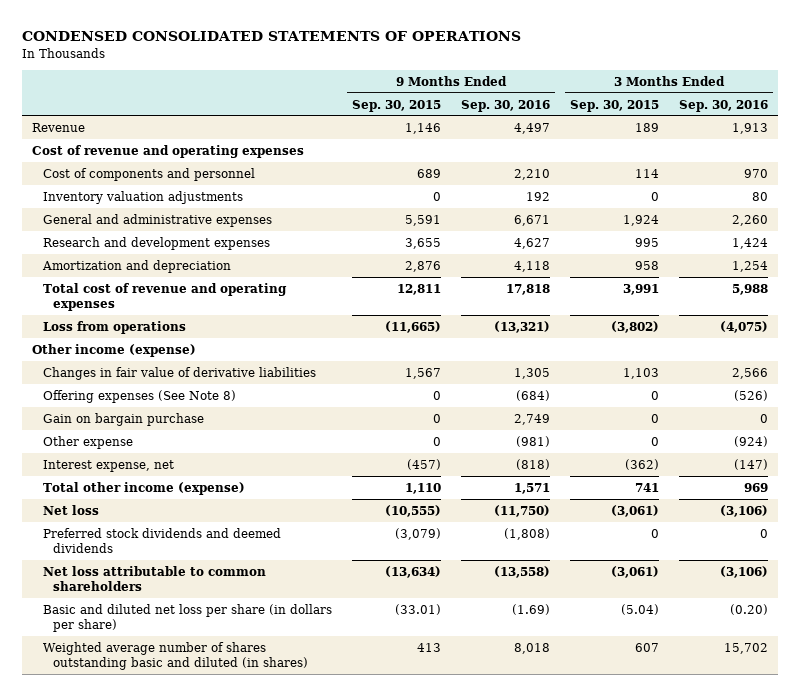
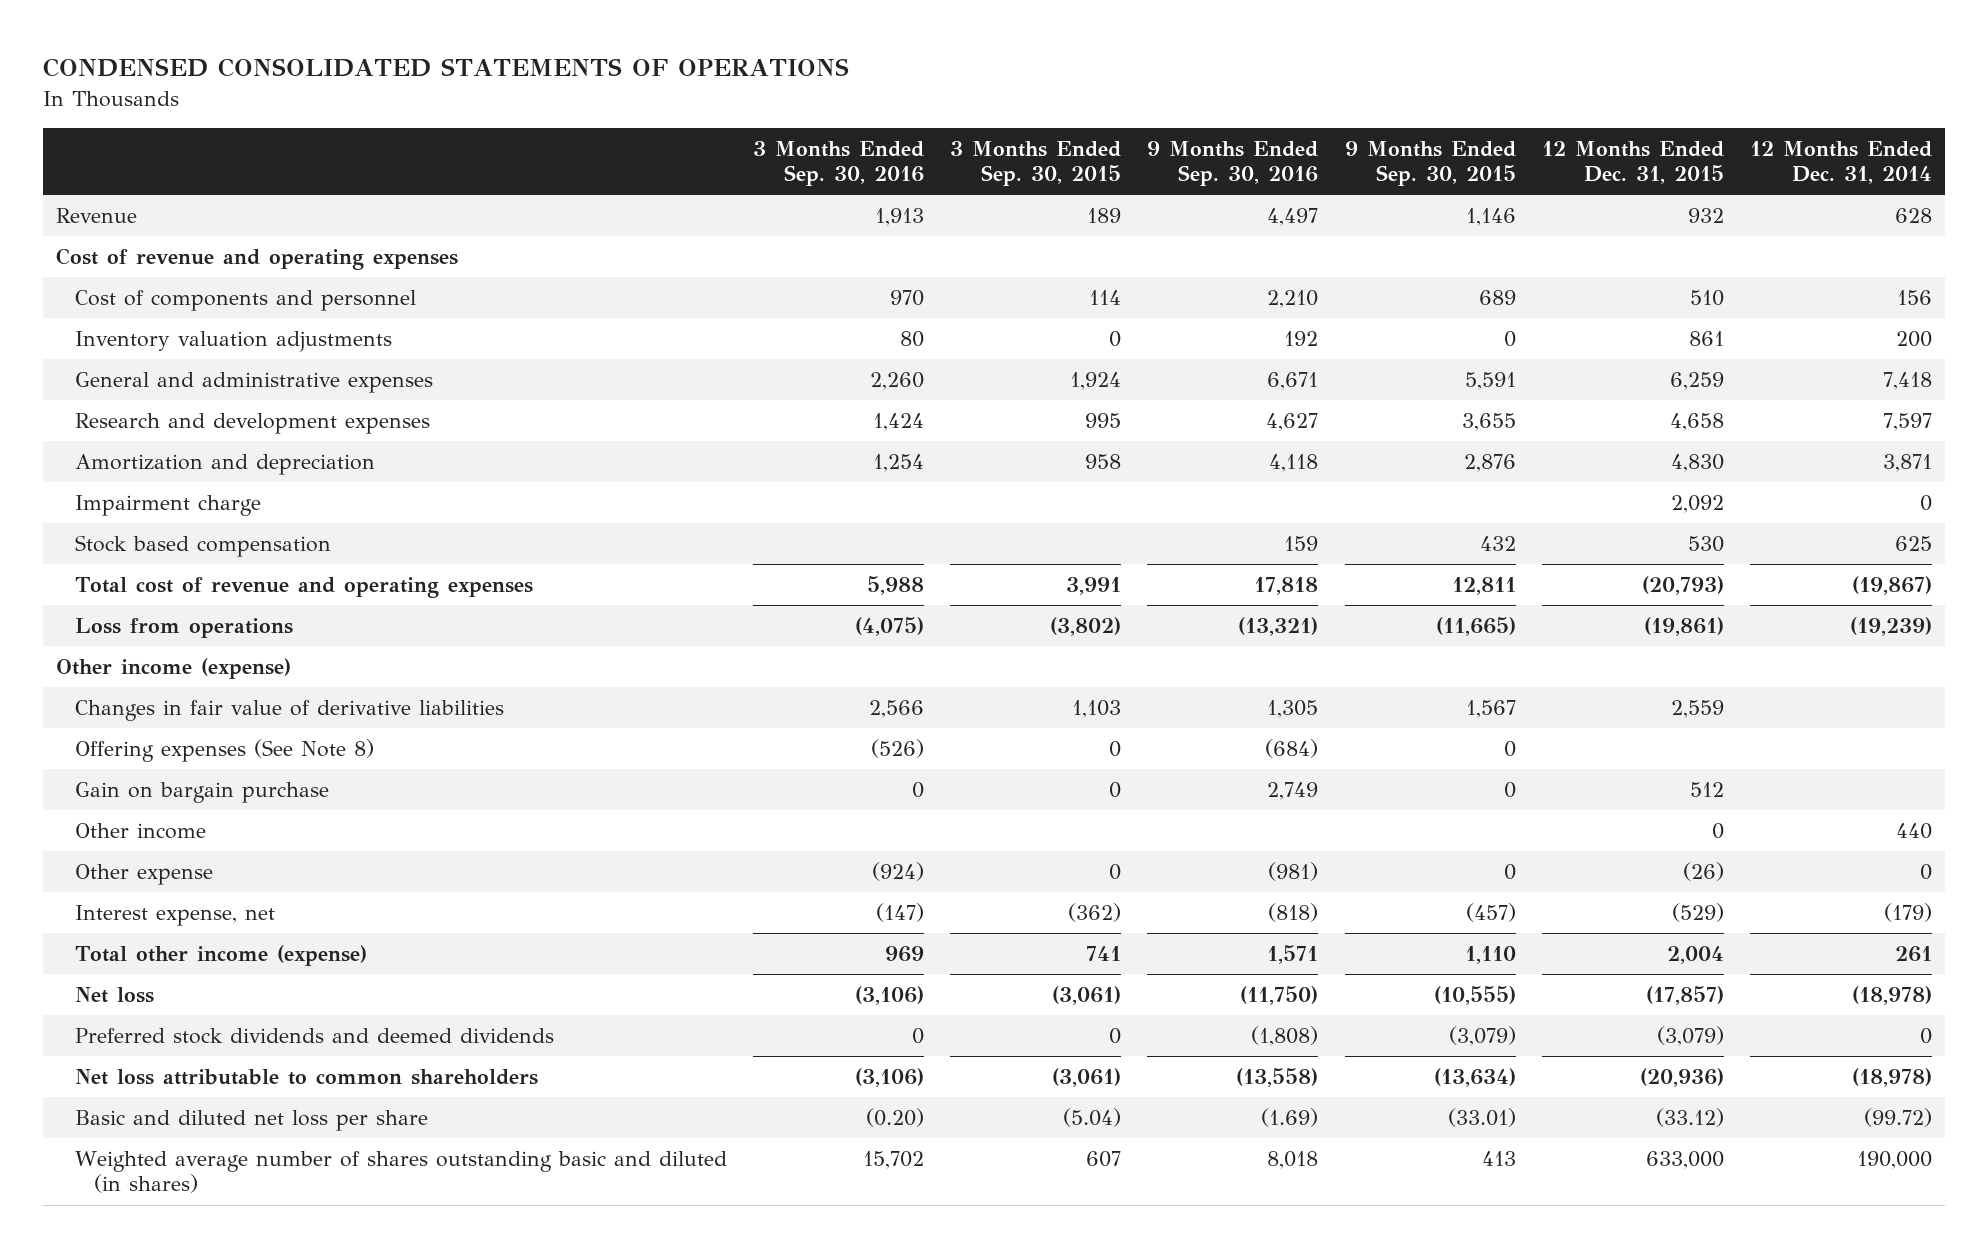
- | 9 Months Ended Sep. 30, 2015 | 9 Months Ended Sep. 30, 2016 | 3 Months Ended Sep. 30, 2015 | 3 Months Ended Sep. 30, 2016
+ | 3 Months Ended Sep. 30, 2016 | 3 Months Ended Sep. 30, 2015 | 9 Months Ended Sep. 30, 2016 | 9 Months Ended Sep. 30, 2015 | 12 Months Ended Dec. 31, 2015 | 12 Months Ended Dec. 31, 2014
+ Impairment charge | | | | | 2,092 | 0
+ Stock based compensation | | | 159 | 432 | 530 | 625
+ Other income | | | | | 0 | 440
- Basic and diluted net loss per share (in dollars per share) | (33.01) | (1.69) | (5.04) | (0.20)
+ Basic and diluted net loss per share | (0.20) | (5.04) | (1.69) | (33.01) | (33.12) | (99.72)

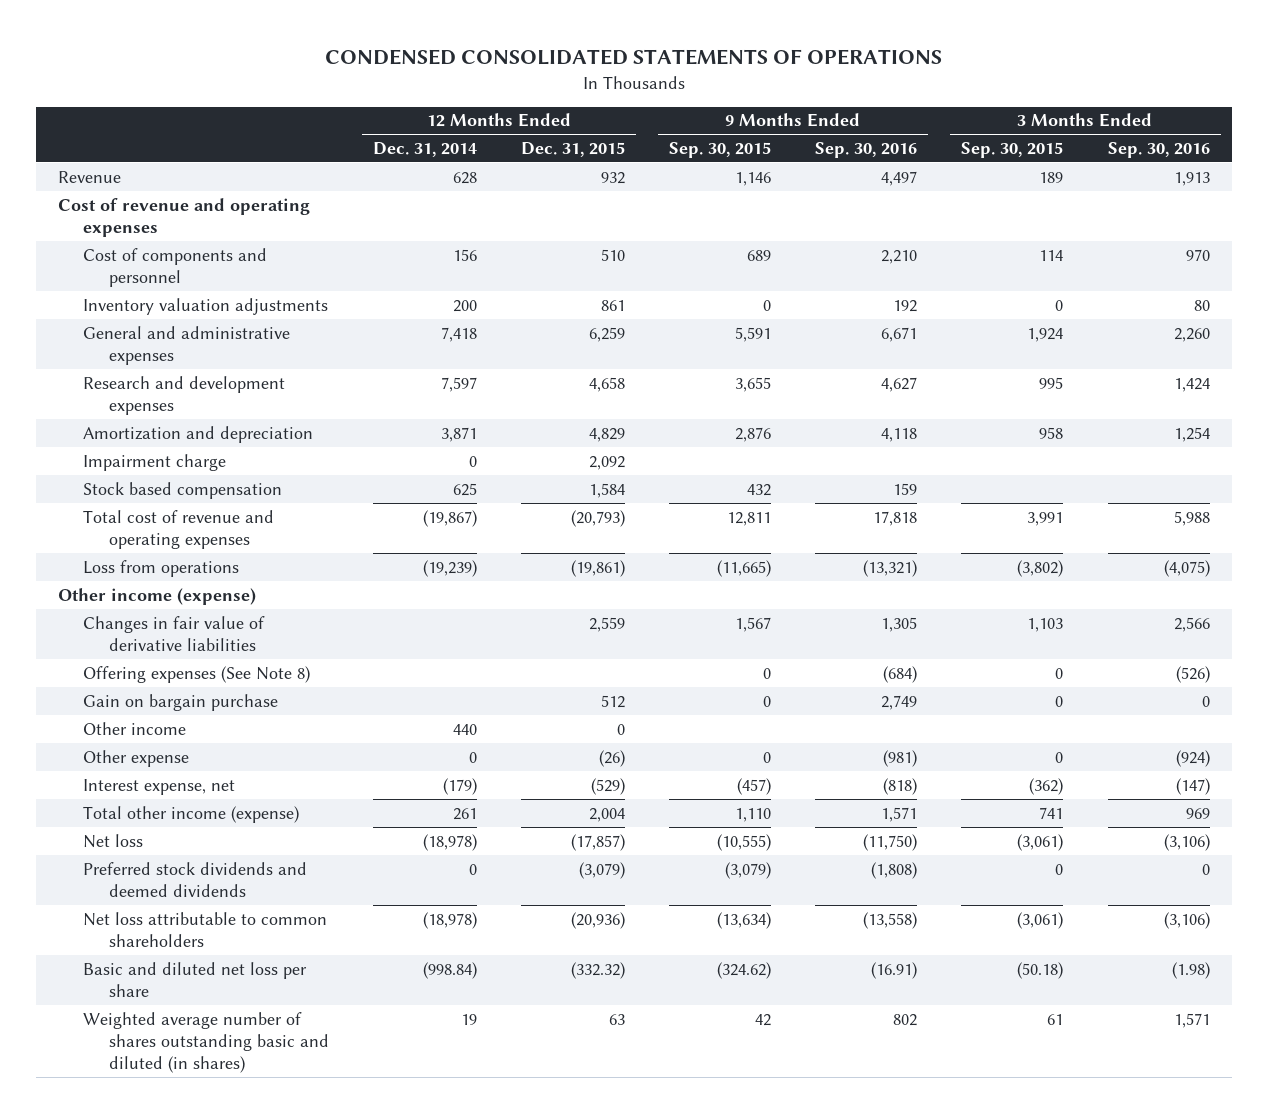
- | 3 Months Ended Sep. 30, 2016 | 3 Months Ended Sep. 30, 2015 | 9 Months Ended Sep. 30, 2016 | 9 Months Ended Sep. 30, 2015 | 12 Months Ended Dec. 31, 2015 | 12 Months Ended Dec. 31, 2014
+ | 12 Months Ended Dec. 31, 2014 | 12 Months Ended Dec. 31, 2015 | 9 Months Ended Sep. 30, 2015 | 9 Months Ended Sep. 30, 2016 | 3 Months Ended Sep. 30, 2015 | 3 Months Ended Sep. 30, 2016
- Amortization and depreciation | 1,254 | 958 | 4,118 | 2,876 | 4,830 | 3,871
+ Amortization and depreciation | 3,871 | 4,829 | 2,876 | 4,118 | 958 | 1,254
- Stock based compensation | | | 159 | 432 | 530 | 625
+ Stock based compensation | 625 | 1,584 | 432 | 159 | |
- Basic and diluted net loss per share | (0.20) | (5.04) | (1.69) | (33.01) | (33.12) | (99.72)
- Weighted average number of shares outstanding basic and diluted (in shares) | 15,702 | 607 | 8,018 | 413 | 633,000 | 190,000
+ Basic and diluted net loss per share | (998.84) | (332.32) | (324.62) | (16.91) | (50.18) | (1.98)
+ Weighted average number of shares outstanding basic and diluted (in shares) | 19 | 63 | 42 | 802 | 61 | 1,571

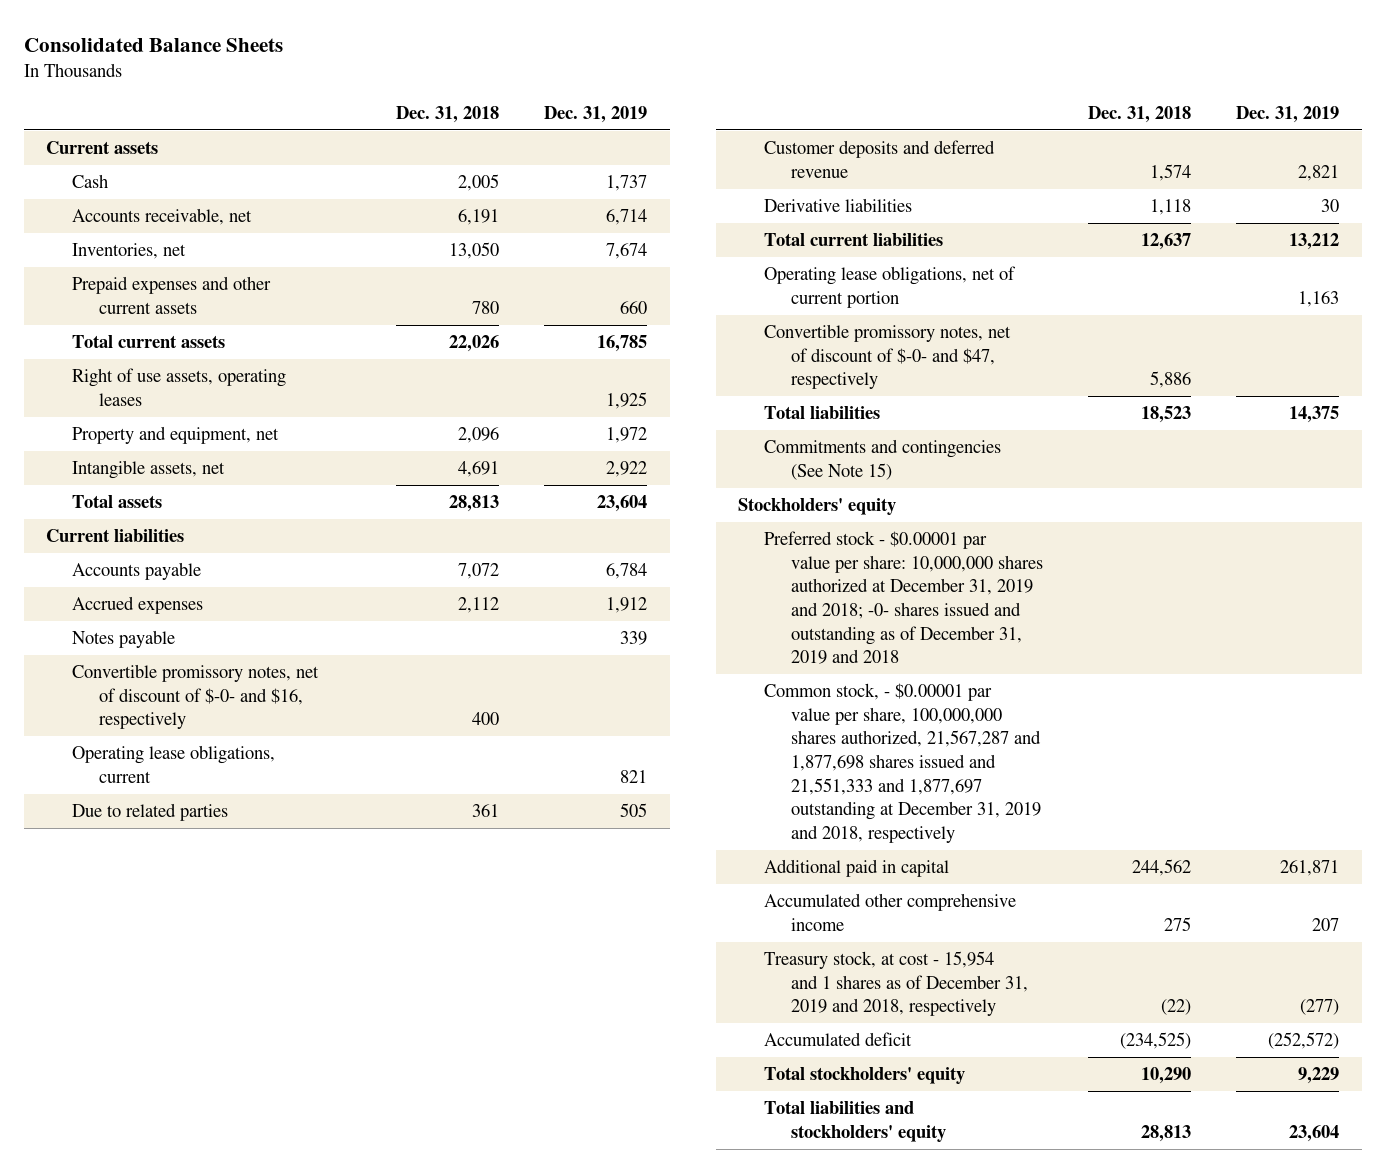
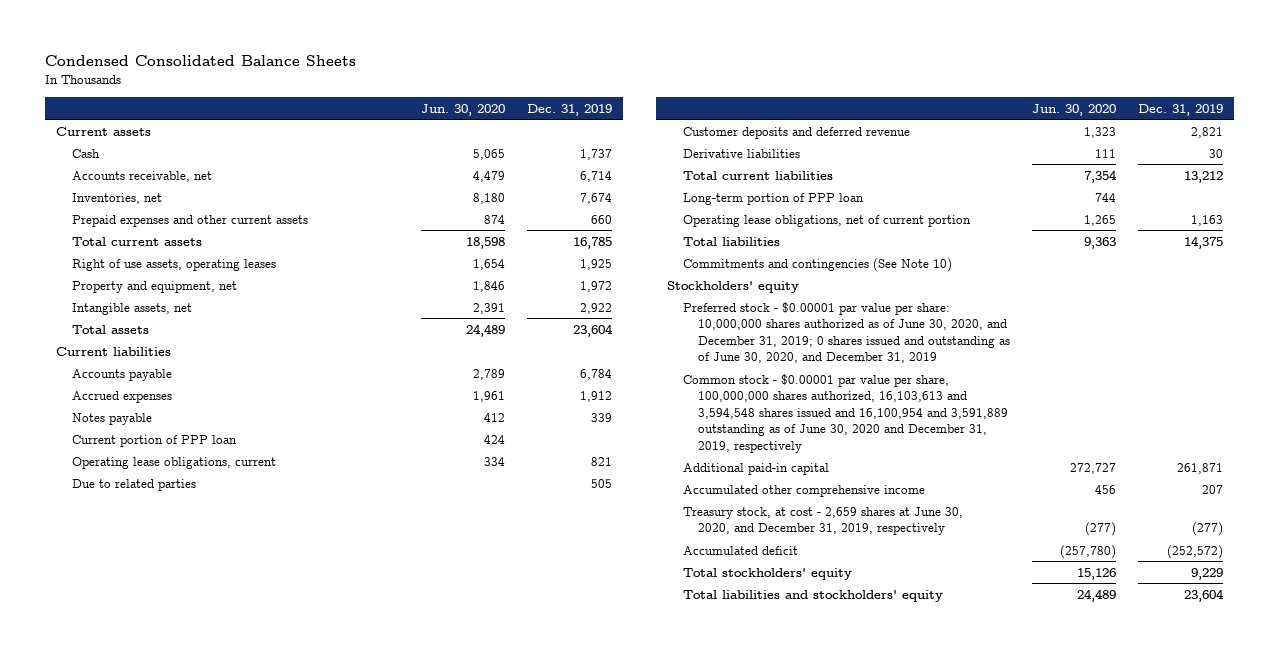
- Consolidated Balance Sheets
+ Condensed Consolidated Balance Sheets
- | Dec. 31, 2018 | Dec. 31, 2019
+ | Jun. 30, 2020 | Dec. 31, 2019
- Convertible promissory notes, net of discount of $-0- and $16, respectively | 400 |
+ Current portion of PPP loan | 424 |
+ Long-term portion of PPP loan | 744 |
- Convertible promissory notes, net of discount of $-0- and $47, respectively | 5,886 |
- Commitments and contingencies (See Note 15)
+ Commitments and contingencies (See Note 10)
- Preferred stock - $0.00001 par value per share: 10,000,000 shares authorized at December 31, 2019 and 2018; -0- shares issued and outstanding as of December 31, 2019 and 2018
- Common stock, - $0.00001 par value per share, 100,000,000 shares authorized, 21,567,287 and 1,877,698 shares issued and 21,551,333 and 1,877,697 outstanding at December 31, 2019 and 2018, respectively
- Additional paid in capital | 244,562 | 261,871
+ Preferred stock - $0.00001 par value per share: 10,000,000 shares authorized as of June 30, 2020, and December 31, 2019; 0 shares issued and outstanding as of June 30, 2020, and December 31, 2019
+ Common stock - $0.00001 par value per share, 100,000,000 shares authorized, 16,103,613 and 3,594,548 shares issued and 16,100,954 and 3,591,889 outstanding as of June 30, 2020 and December 31, 2019, respectively
+ Additional paid-in capital | 272,727 | 261,871
- Treasury stock, at cost - 15,954 and 1 shares as of December 31, 2019 and 2018, respectively | (22) | (277)
+ Treasury stock, at cost - 2,659 shares at June 30, 2020, and December 31, 2019, respectively | (277) | (277)

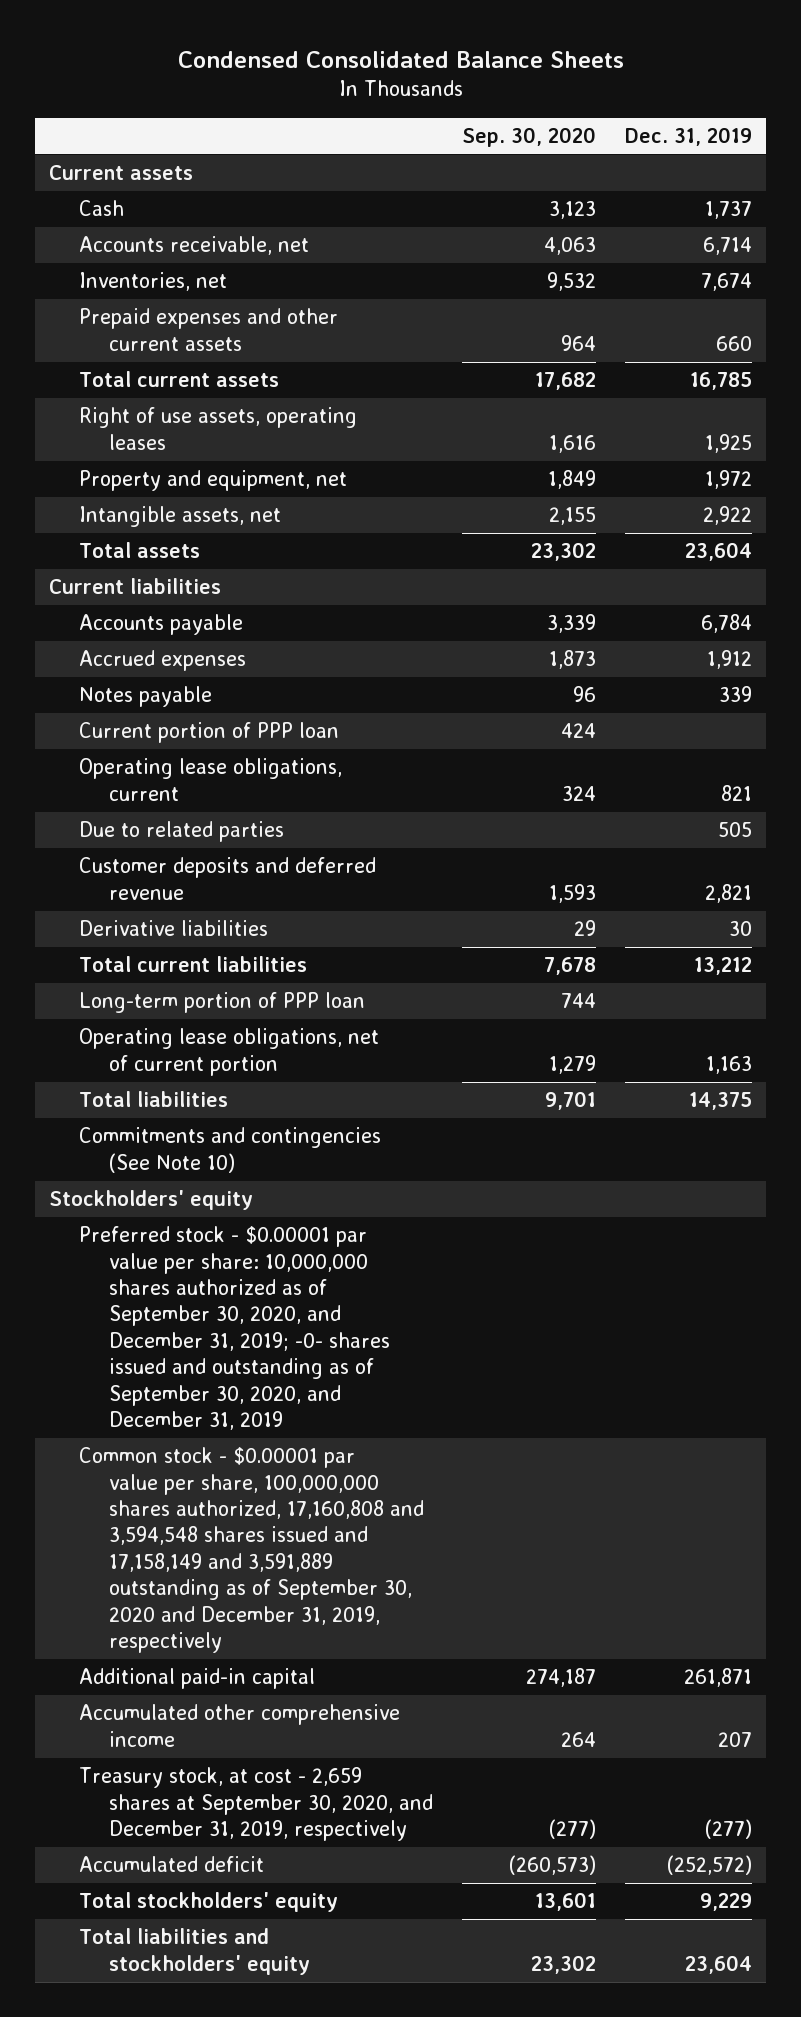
- | Jun. 30, 2020 | Dec. 31, 2019
+ | Sep. 30, 2020 | Dec. 31, 2019
- Preferred stock - $0.00001 par value per share: 10,000,000 shares authorized as of June 30, 2020, and December 31, 2019; 0 shares issued and outstanding as of June 30, 2020, and December 31, 2019
- Common stock - $0.00001 par value per share, 100,000,000 shares authorized, 16,103,613 and 3,594,548 shares issued and 16,100,954 and 3,591,889 outstanding as of June 30, 2020 and December 31, 2019, respectively
+ Preferred stock - $0.00001 par value per share: 10,000,000 shares authorized as of September 30, 2020, and December 31, 2019; -0- shares issued and outstanding as of September 30, 2020, and December 31, 2019
+ Common stock - $0.00001 par value per share, 100,000,000 shares authorized, 17,160,808 and 3,594,548 shares issued and 17,158,149 and 3,591,889 outstanding as of September 30, 2020 and December 31, 2019, respectively
- Treasury stock, at cost - 2,659 shares at June 30, 2020, and December 31, 2019, respectively | (277) | (277)
+ Treasury stock, at cost - 2,659 shares at September 30, 2020, and December 31, 2019, respectively | (277) | (277)

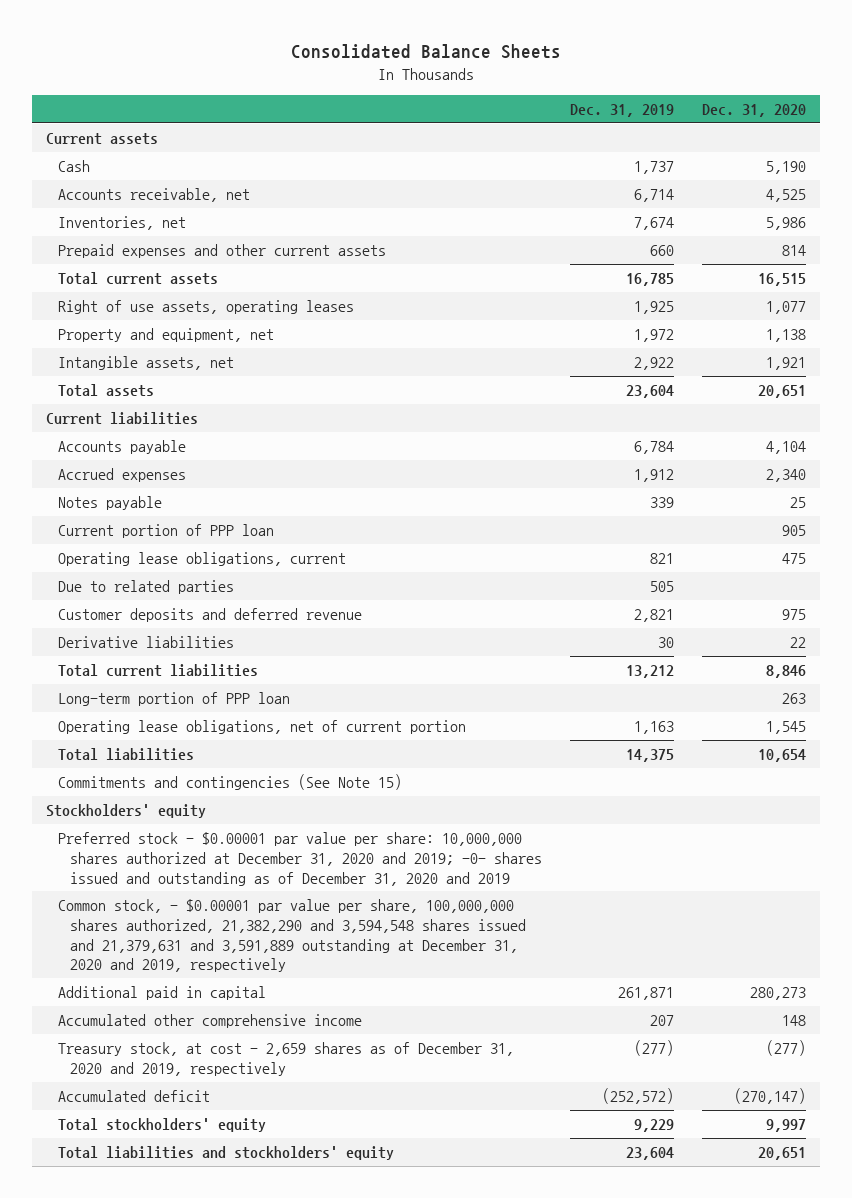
- Condensed Consolidated Balance Sheets
+ Consolidated Balance Sheets
- | Sep. 30, 2020 | Dec. 31, 2019
+ | Dec. 31, 2019 | Dec. 31, 2020
- Commitments and contingencies (See Note 10)
+ Commitments and contingencies (See Note 15)
- Preferred stock - $0.00001 par value per share: 10,000,000 shares authorized as of September 30, 2020, and December 31, 2019; -0- shares issued and outstanding as of September 30, 2020, and December 31, 2019
- Common stock - $0.00001 par value per share, 100,000,000 shares authorized, 17,160,808 and 3,594,548 shares issued and 17,158,149 and 3,591,889 outstanding as of September 30, 2020 and December 31, 2019, respectively
- Additional paid-in capital | 274,187 | 261,871
+ Preferred stock - $0.00001 par value per share: 10,000,000 shares authorized at December 31, 2020 and 2019; -0- shares issued and outstanding as of December 31, 2020 and 2019
+ Common stock, - $0.00001 par value per share, 100,000,000 shares authorized, 21,382,290 and 3,594,548 shares issued and 21,379,631 and 3,591,889 outstanding at December 31, 2020 and 2019, respectively
+ Additional paid in capital | 261,871 | 280,273
- Treasury stock, at cost - 2,659 shares at September 30, 2020, and December 31, 2019, respectively | (277) | (277)
+ Treasury stock, at cost - 2,659 shares as of December 31, 2020 and 2019, respectively | (277) | (277)

